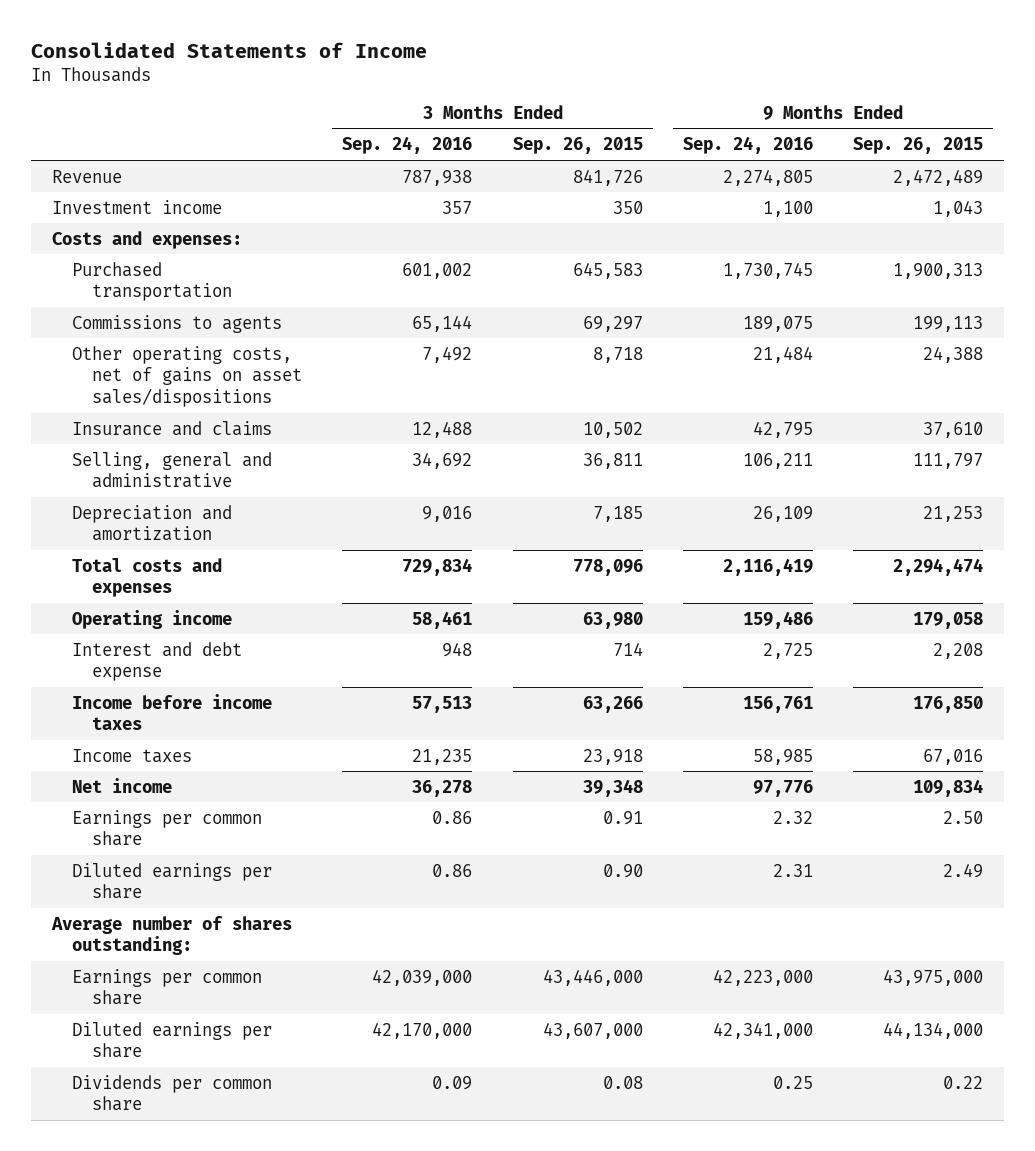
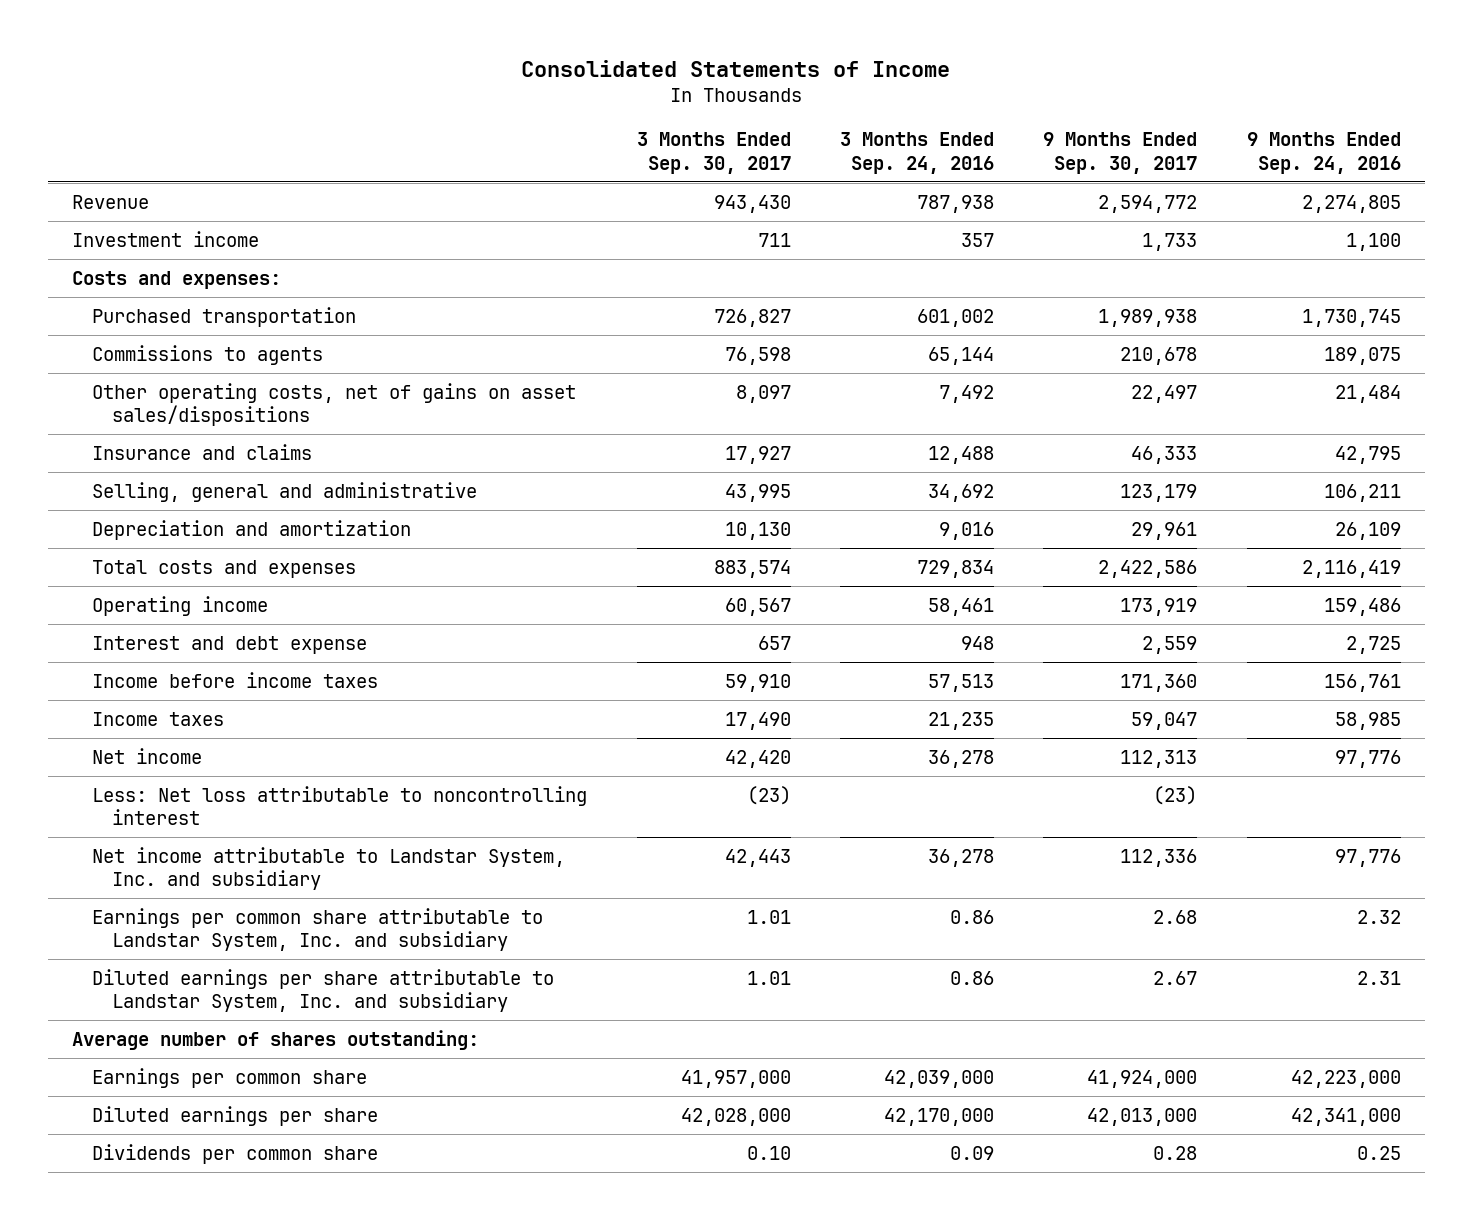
- | 3 Months Ended Sep. 24, 2016 | 3 Months Ended Sep. 26, 2015 | 9 Months Ended Sep. 24, 2016 | 9 Months Ended Sep. 26, 2015
+ | 3 Months Ended Sep. 30, 2017 | 3 Months Ended Sep. 24, 2016 | 9 Months Ended Sep. 30, 2017 | 9 Months Ended Sep. 24, 2016
- Earnings per common share | 0.86 | 0.91 | 2.32 | 2.50
- Diluted earnings per share | 0.86 | 0.90 | 2.31 | 2.49
+ Less: Net loss attributable to noncontrolling interest | (23) | | (23) |
+ Net income attributable to Landstar System, Inc. and subsidiary | 42,443 | 36,278 | 112,336 | 97,776
+ Earnings per common share attributable to Landstar System, Inc. and subsidiary | 1.01 | 0.86 | 2.68 | 2.32
+ Diluted earnings per share attributable to Landstar System, Inc. and subsidiary | 1.01 | 0.86 | 2.67 | 2.31

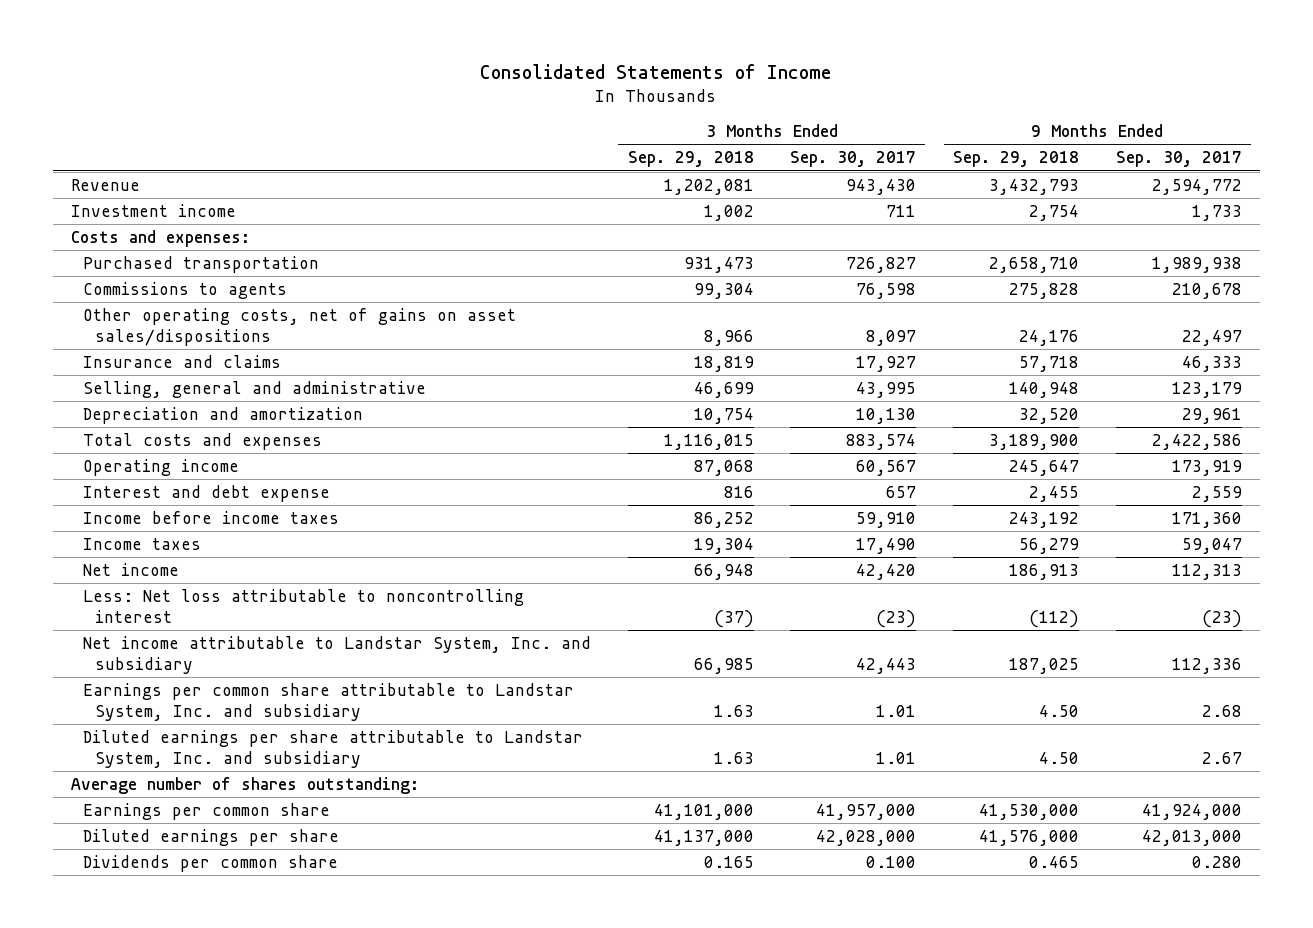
- | 3 Months Ended Sep. 30, 2017 | 3 Months Ended Sep. 24, 2016 | 9 Months Ended Sep. 30, 2017 | 9 Months Ended Sep. 24, 2016
+ | 3 Months Ended Sep. 29, 2018 | 3 Months Ended Sep. 30, 2017 | 9 Months Ended Sep. 29, 2018 | 9 Months Ended Sep. 30, 2017
- Dividends per common share | 0.10 | 0.09 | 0.28 | 0.25
+ Dividends per common share | 0.165 | 0.100 | 0.465 | 0.280

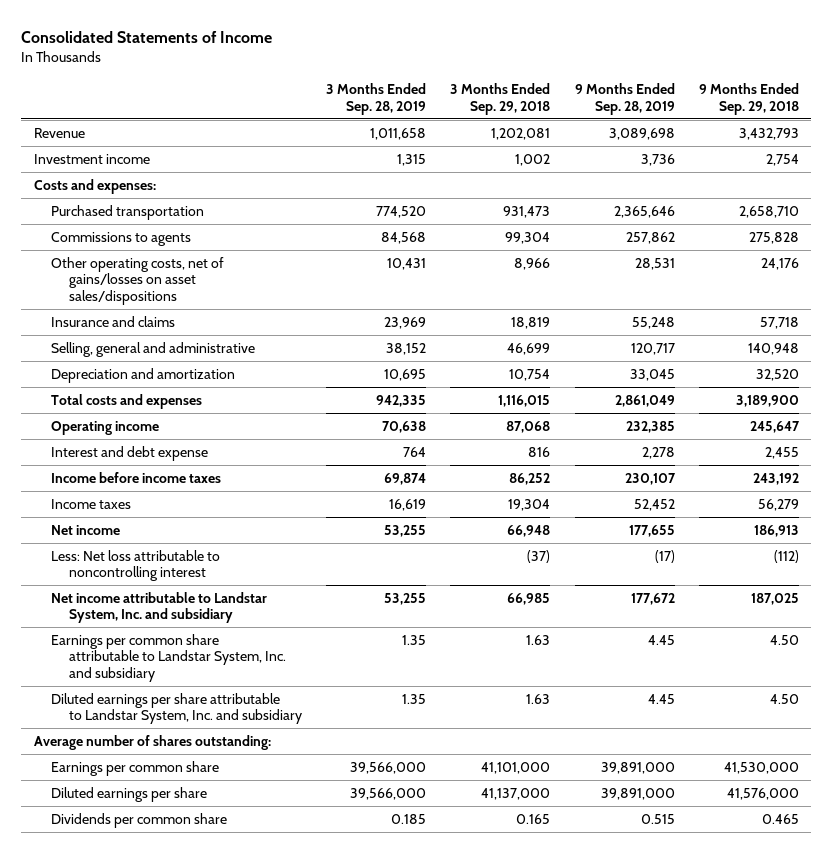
- | 3 Months Ended Sep. 29, 2018 | 3 Months Ended Sep. 30, 2017 | 9 Months Ended Sep. 29, 2018 | 9 Months Ended Sep. 30, 2017
+ | 3 Months Ended Sep. 28, 2019 | 3 Months Ended Sep. 29, 2018 | 9 Months Ended Sep. 28, 2019 | 9 Months Ended Sep. 29, 2018
- Other operating costs, net of gains on asset sales/dispositions | 8,966 | 8,097 | 24,176 | 22,497
+ Other operating costs, net of gains/losses on asset sales/dispositions | 10,431 | 8,966 | 28,531 | 24,176

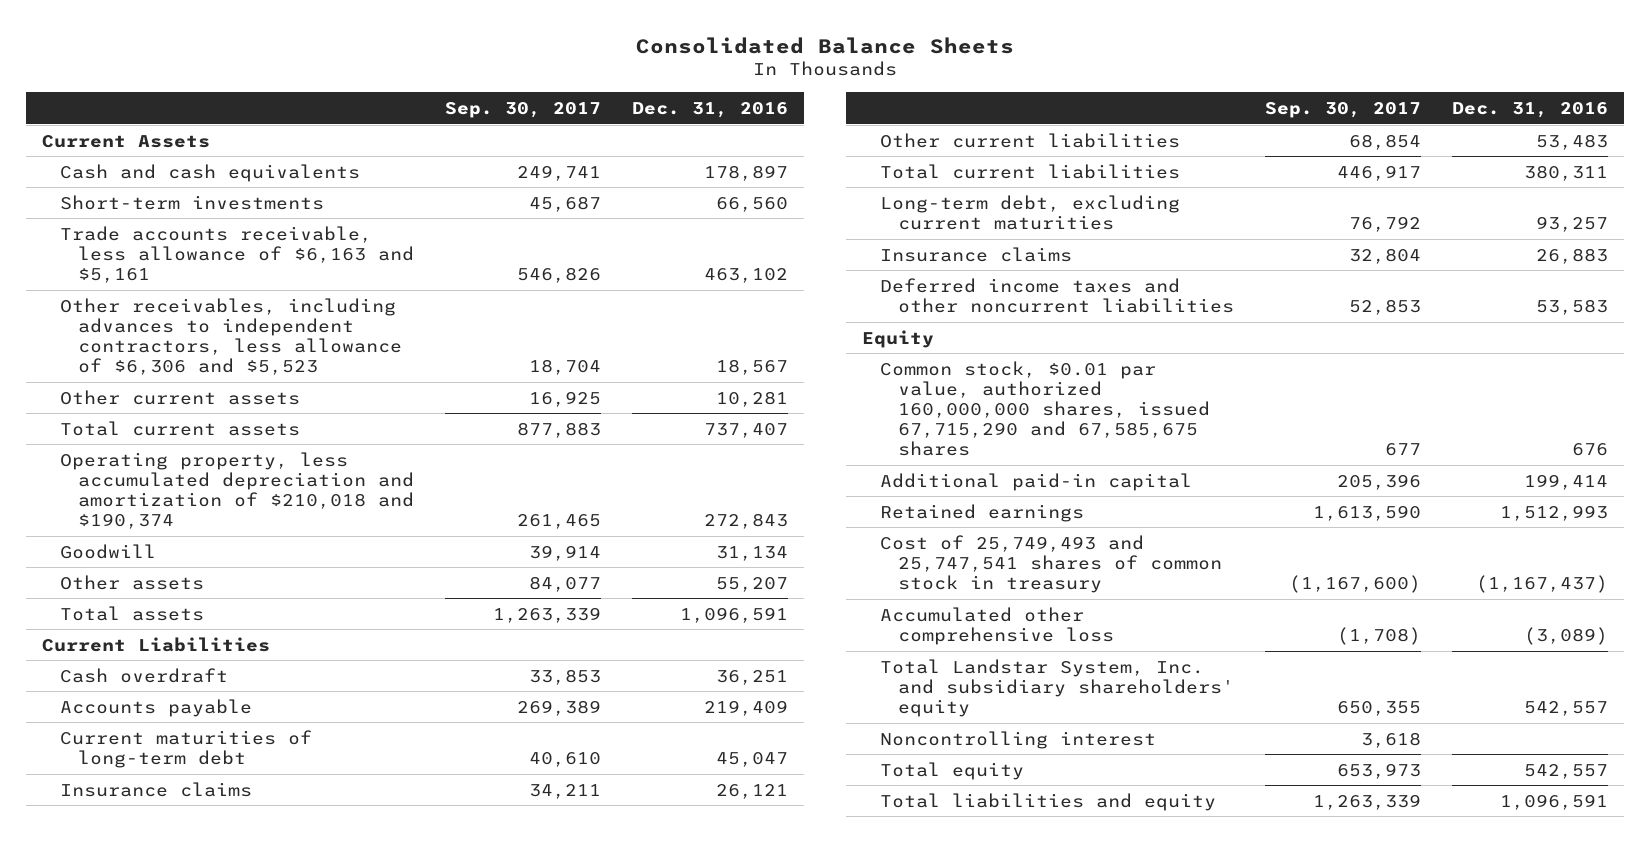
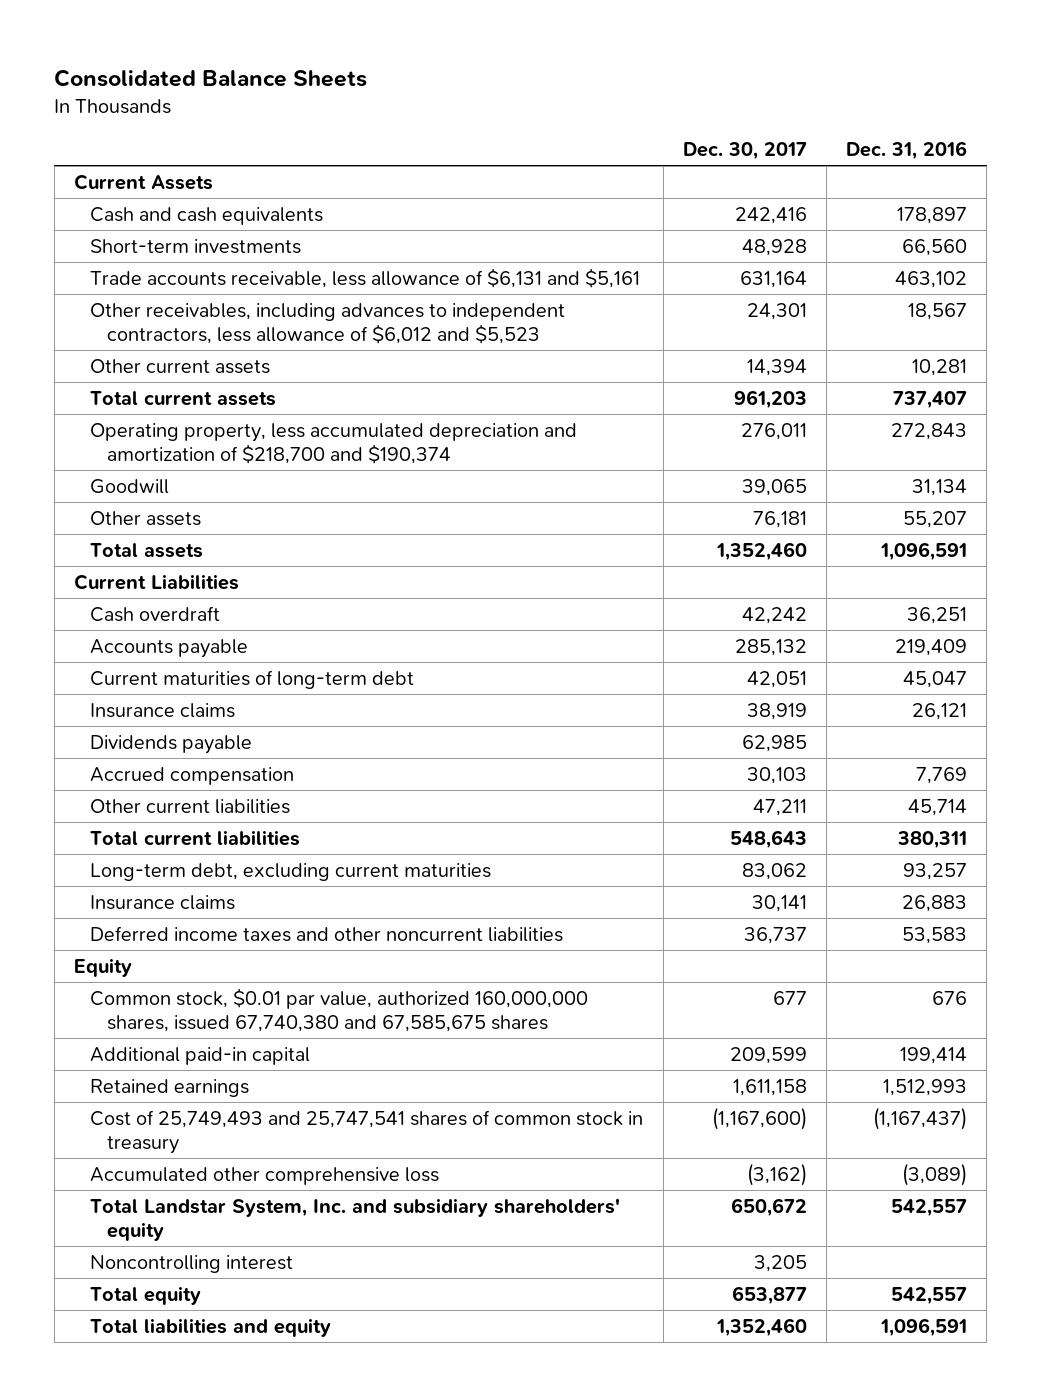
- | Sep. 30, 2017 | Dec. 31, 2016
+ | Dec. 30, 2017 | Dec. 31, 2016
- Trade accounts receivable, less allowance of $6,163 and $5,161 | 546,826 | 463,102
- Other receivables, including advances to independent contractors, less allowance of $6,306 and $5,523 | 18,704 | 18,567
+ Trade accounts receivable, less allowance of $6,131 and $5,161 | 631,164 | 463,102
+ Other receivables, including advances to independent contractors, less allowance of $6,012 and $5,523 | 24,301 | 18,567
- Operating property, less accumulated depreciation and amortization of $210,018 and $190,374 | 261,465 | 272,843
+ Operating property, less accumulated depreciation and amortization of $218,700 and $190,374 | 276,011 | 272,843
- Other current liabilities | 68,854 | 53,483
+ Dividends payable | 62,985 |
+ Accrued compensation | 30,103 | 7,769
+ Other current liabilities | 47,211 | 45,714
- Common stock, $0.01 par value, authorized 160,000,000 shares, issued 67,715,290 and 67,585,675 shares | 677 | 676
+ Common stock, $0.01 par value, authorized 160,000,000 shares, issued 67,740,380 and 67,585,675 shares | 677 | 676

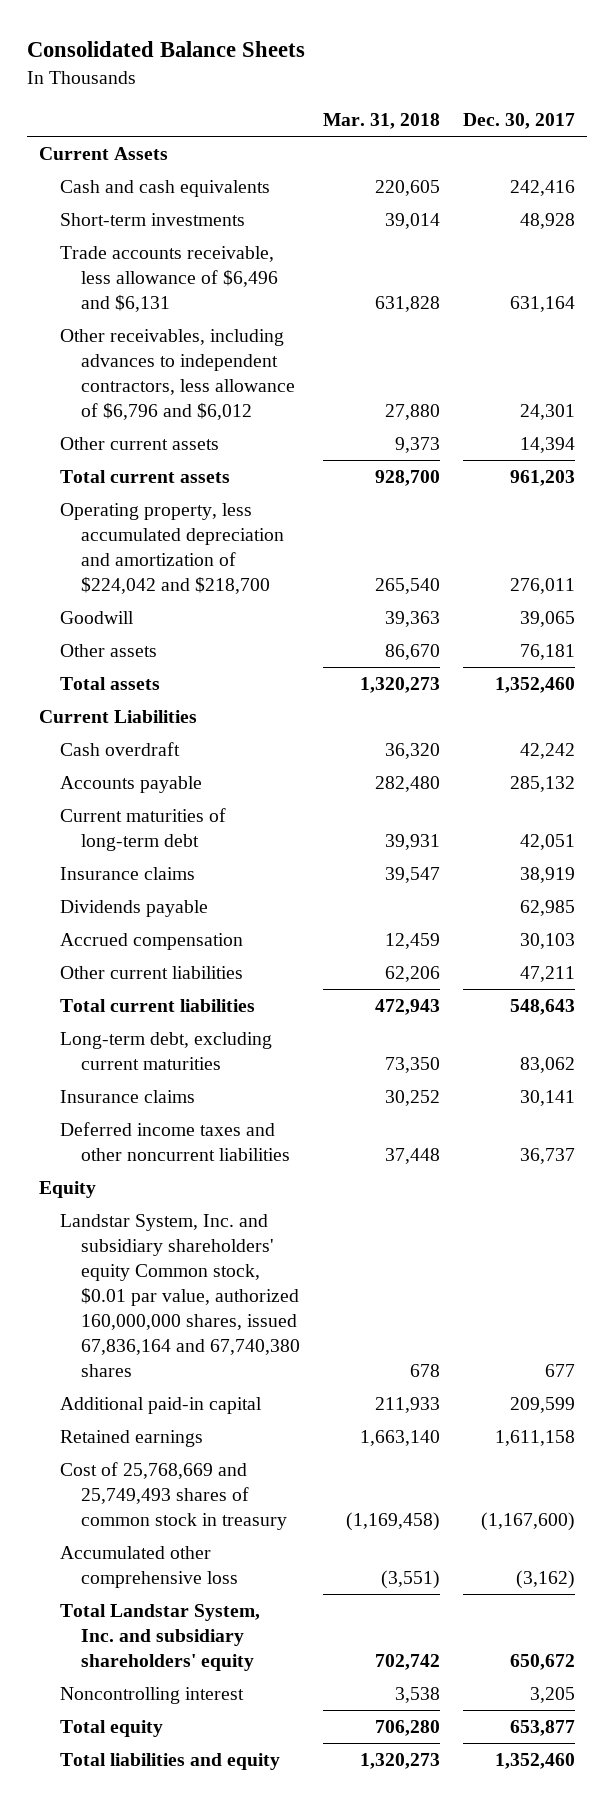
- | Dec. 30, 2017 | Dec. 31, 2016
+ | Mar. 31, 2018 | Dec. 30, 2017
- Trade accounts receivable, less allowance of $6,131 and $5,161 | 631,164 | 463,102
- Other receivables, including advances to independent contractors, less allowance of $6,012 and $5,523 | 24,301 | 18,567
+ Trade accounts receivable, less allowance of $6,496 and $6,131 | 631,828 | 631,164
+ Other receivables, including advances to independent contractors, less allowance of $6,796 and $6,012 | 27,880 | 24,301
- Operating property, less accumulated depreciation and amortization of $218,700 and $190,374 | 276,011 | 272,843
+ Operating property, less accumulated depreciation and amortization of $224,042 and $218,700 | 265,540 | 276,011
- Common stock, $0.01 par value, authorized 160,000,000 shares, issued 67,740,380 and 67,585,675 shares | 677 | 676
+ Landstar System, Inc. and subsidiary shareholders' equity Common stock, $0.01 par value, authorized 160,000,000 shares, issued 67,836,164 and 67,740,380 shares | 678 | 677
- Cost of 25,749,493 and 25,747,541 shares of common stock in treasury | (1,167,600) | (1,167,437)
+ Cost of 25,768,669 and 25,749,493 shares of common stock in treasury | (1,169,458) | (1,167,600)

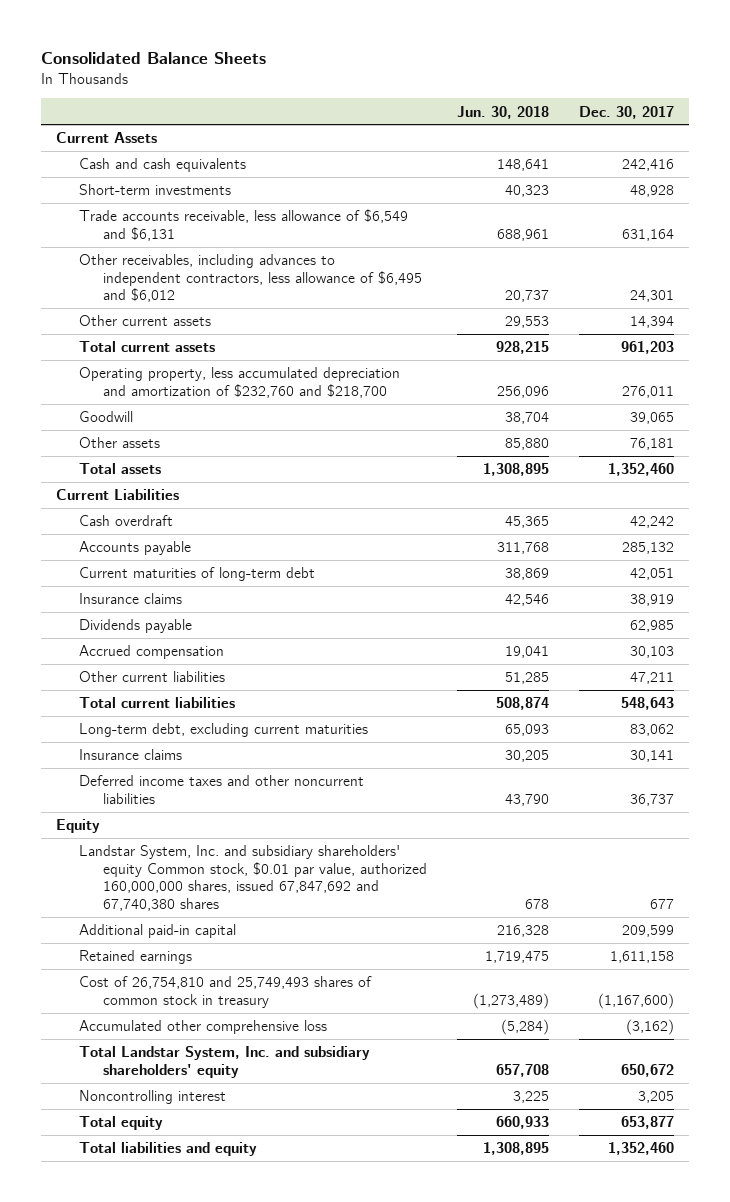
- | Mar. 31, 2018 | Dec. 30, 2017
+ | Jun. 30, 2018 | Dec. 30, 2017
- Trade accounts receivable, less allowance of $6,496 and $6,131 | 631,828 | 631,164
- Other receivables, including advances to independent contractors, less allowance of $6,796 and $6,012 | 27,880 | 24,301
+ Trade accounts receivable, less allowance of $6,549 and $6,131 | 688,961 | 631,164
+ Other receivables, including advances to independent contractors, less allowance of $6,495 and $6,012 | 20,737 | 24,301
- Operating property, less accumulated depreciation and amortization of $224,042 and $218,700 | 265,540 | 276,011
+ Operating property, less accumulated depreciation and amortization of $232,760 and $218,700 | 256,096 | 276,011
- Landstar System, Inc. and subsidiary shareholders' equity Common stock, $0.01 par value, authorized 160,000,000 shares, issued 67,836,164 and 67,740,380 shares | 678 | 677
+ Landstar System, Inc. and subsidiary shareholders' equity Common stock, $0.01 par value, authorized 160,000,000 shares, issued 67,847,692 and 67,740,380 shares | 678 | 677
- Cost of 25,768,669 and 25,749,493 shares of common stock in treasury | (1,169,458) | (1,167,600)
+ Cost of 26,754,810 and 25,749,493 shares of common stock in treasury | (1,273,489) | (1,167,600)

